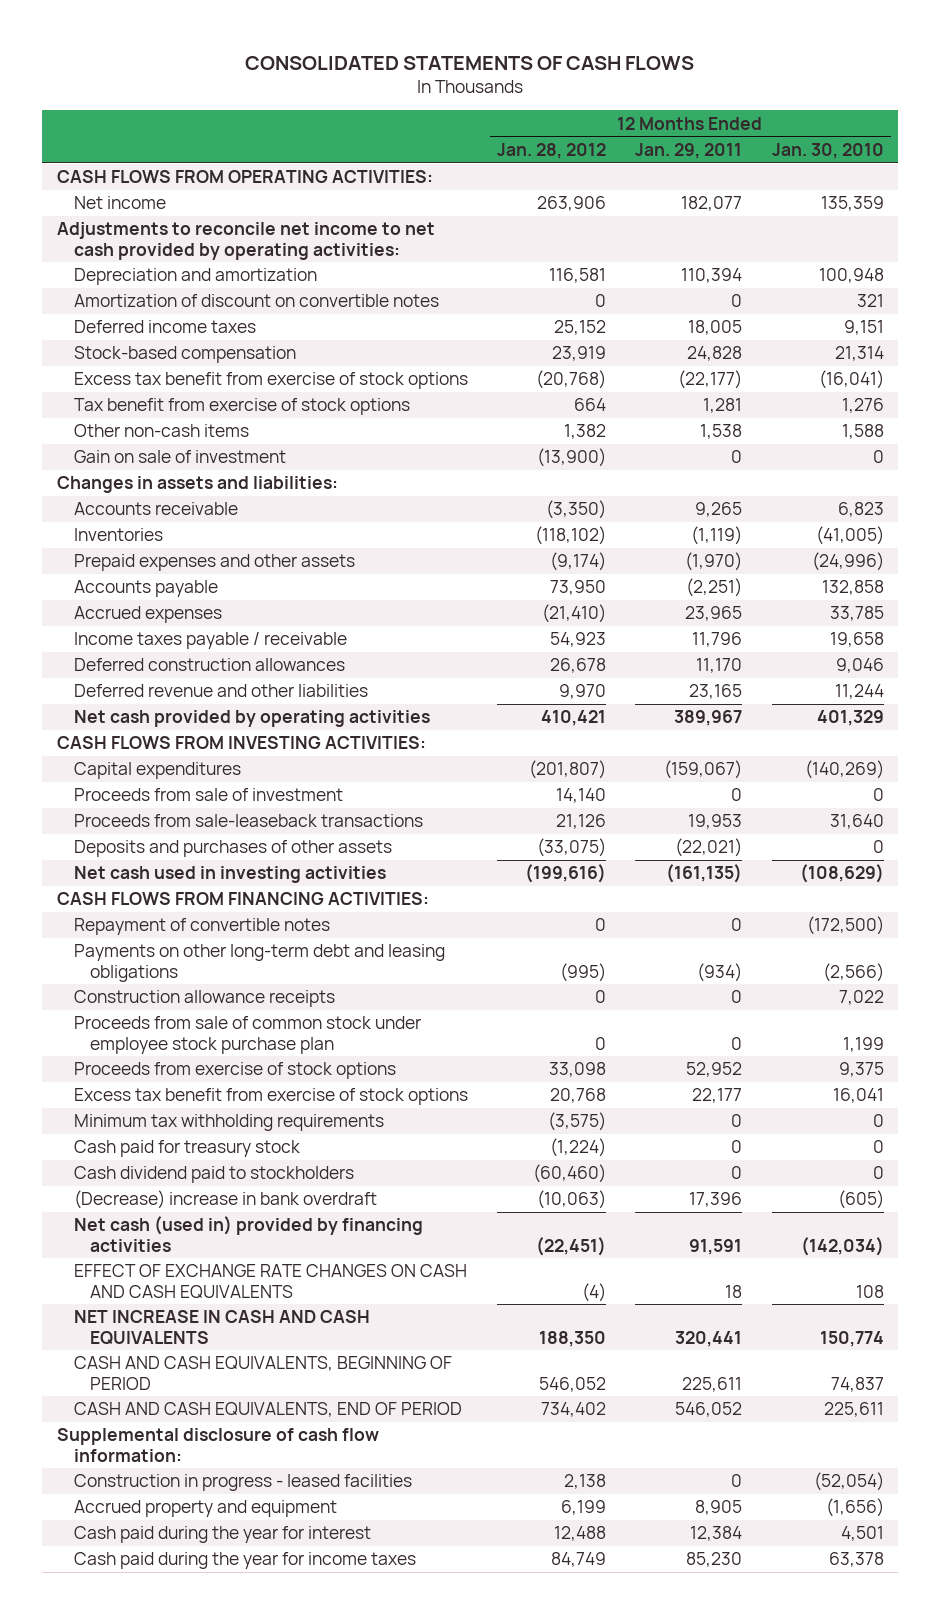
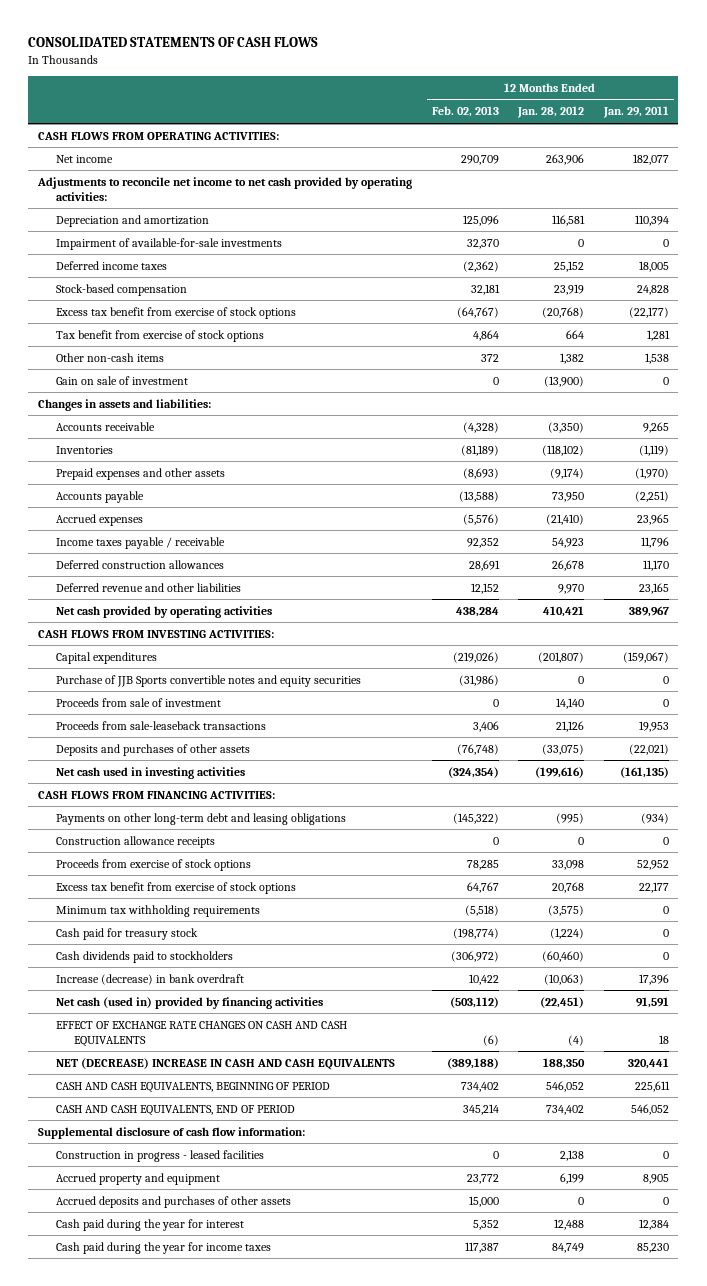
- | 12 Months Ended Jan. 28, 2012 | 12 Months Ended Jan. 29, 2011 | 12 Months Ended Jan. 30, 2010
+ | 12 Months Ended Feb. 02, 2013 | 12 Months Ended Jan. 28, 2012 | 12 Months Ended Jan. 29, 2011
- Amortization of discount on convertible notes | 0 | 0 | 321
+ Impairment of available-for-sale investments | 32,370 | 0 | 0
+ Purchase of JJB Sports convertible notes and equity securities | (31,986) | 0 | 0
- Repayment of convertible notes | 0 | 0 | (172,500)
- Proceeds from sale of common stock under employee stock purchase plan | 0 | 0 | 1,199
- Cash dividend paid to stockholders | (60,460) | 0 | 0
- (Decrease) increase in bank overdraft | (10,063) | 17,396 | (605)
+ Cash dividends paid to stockholders | (306,972) | (60,460) | 0
+ Increase (decrease) in bank overdraft | 10,422 | (10,063) | 17,396
- NET INCREASE IN CASH AND CASH EQUIVALENTS | 188,350 | 320,441 | 150,774
+ NET (DECREASE) INCREASE IN CASH AND CASH EQUIVALENTS | (389,188) | 188,350 | 320,441
+ Accrued deposits and purchases of other assets | 15,000 | 0 | 0

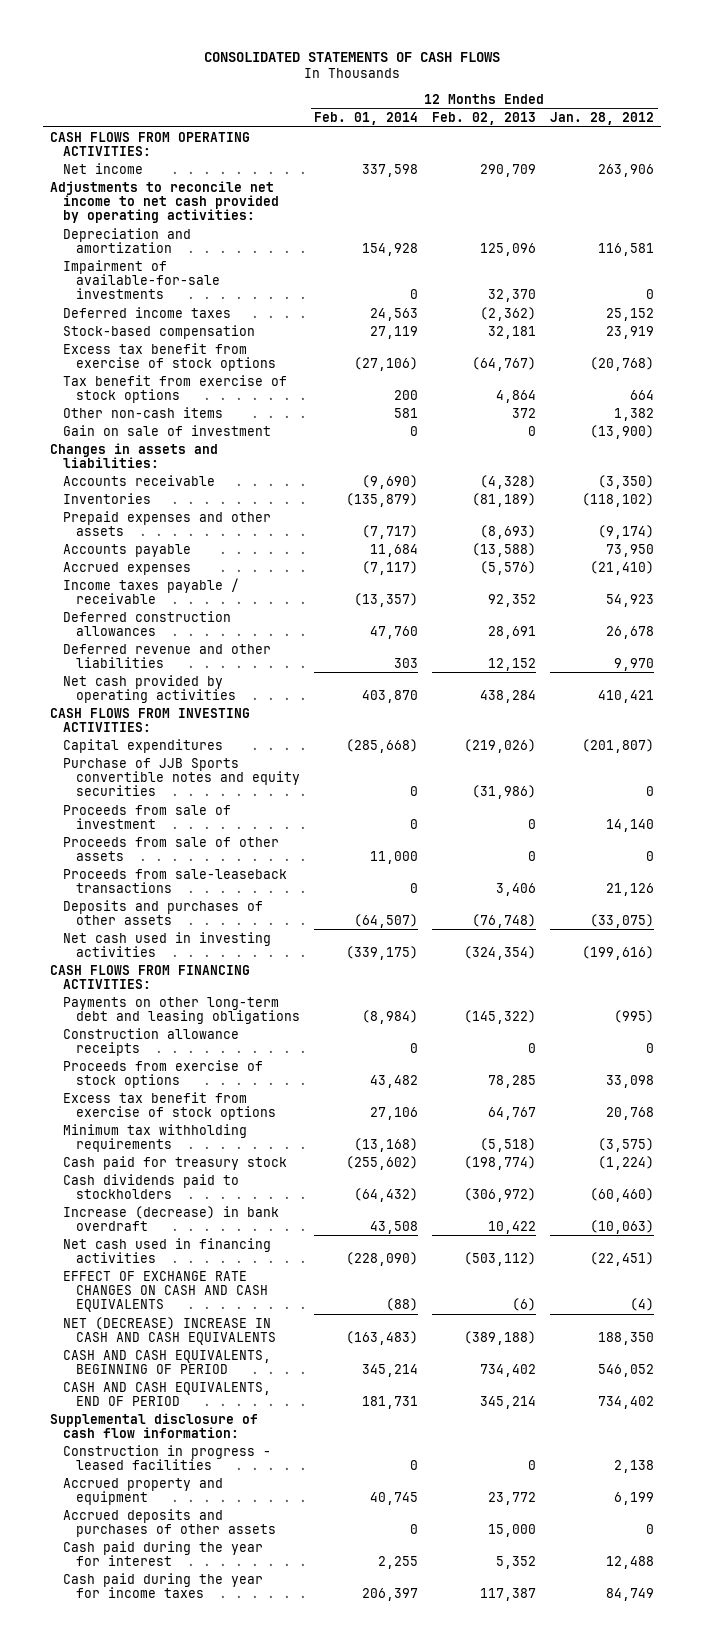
- | 12 Months Ended Feb. 02, 2013 | 12 Months Ended Jan. 28, 2012 | 12 Months Ended Jan. 29, 2011
+ | 12 Months Ended Feb. 01, 2014 | 12 Months Ended Feb. 02, 2013 | 12 Months Ended Jan. 28, 2012
+ Proceeds from sale of other assets | 11,000 | 0 | 0
- Net cash (used in) provided by financing activities | (503,112) | (22,451) | 91,591
+ Net cash used in financing activities | (228,090) | (503,112) | (22,451)

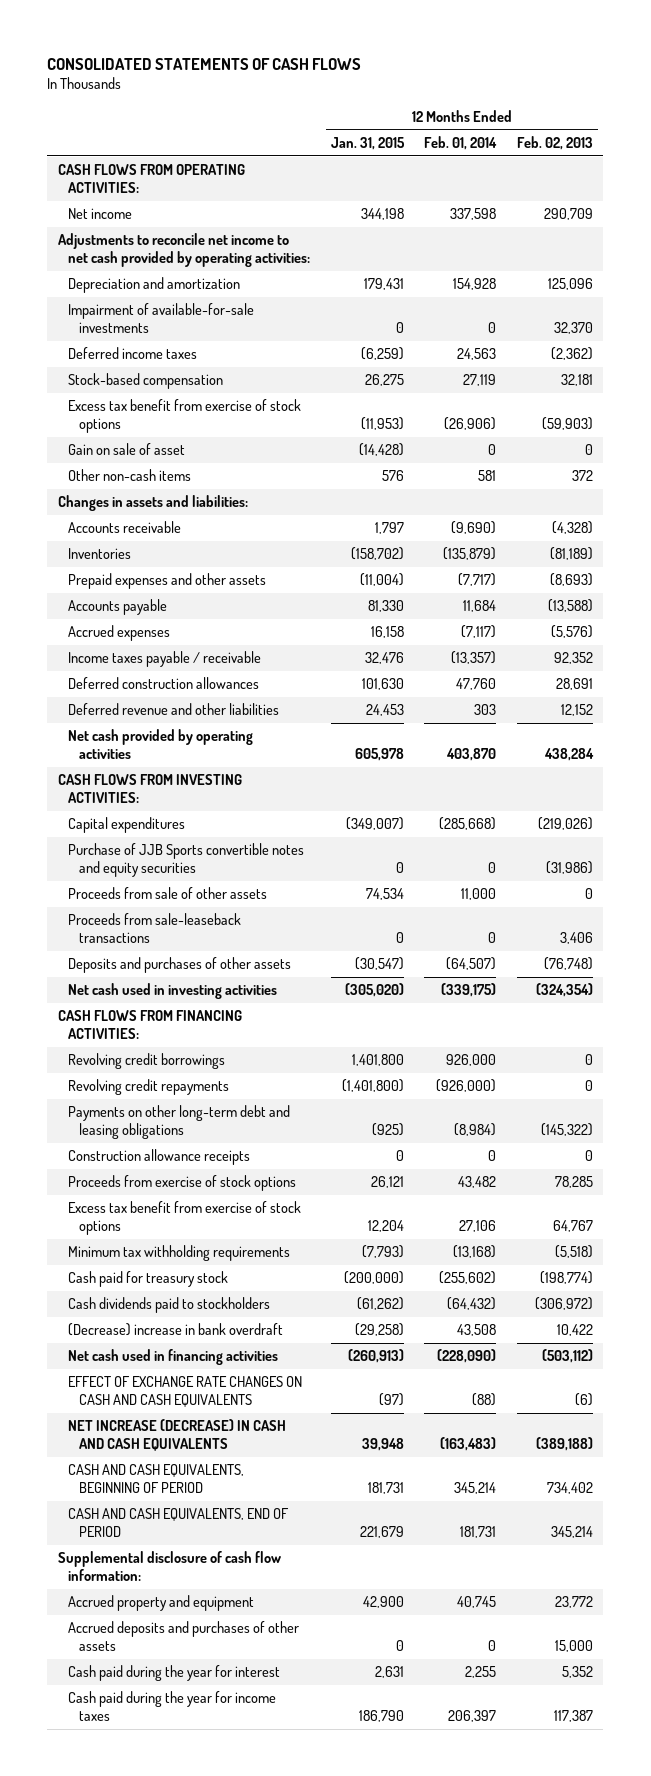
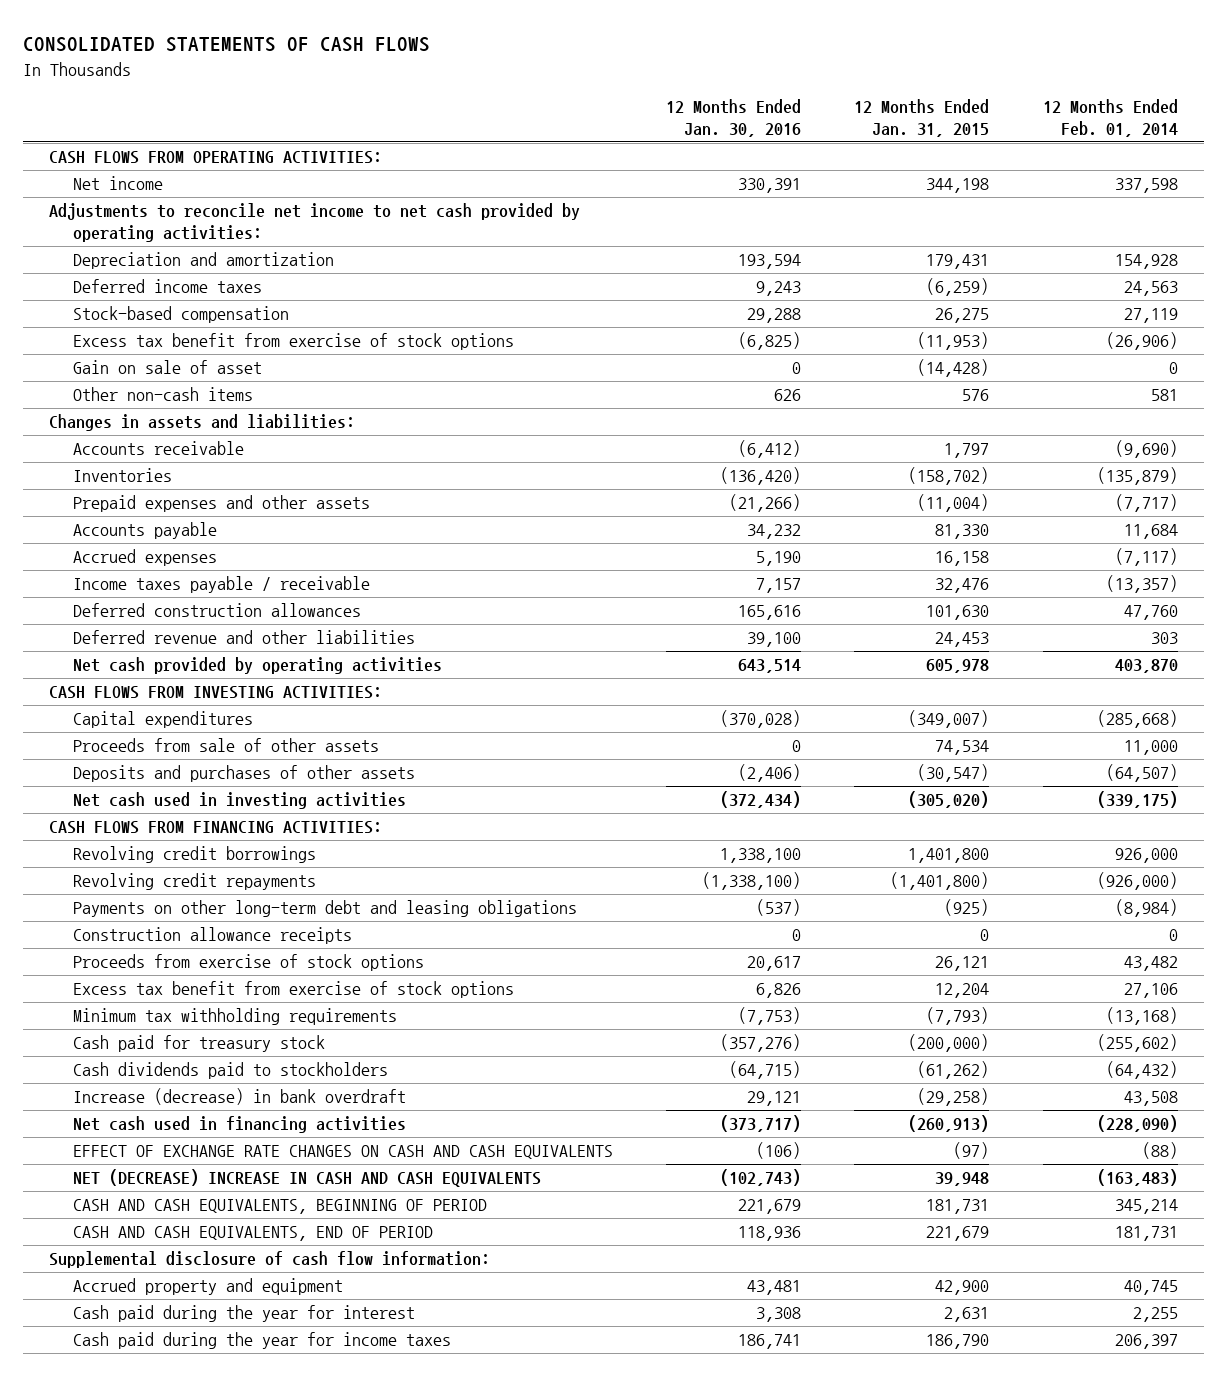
- | 12 Months Ended Jan. 31, 2015 | 12 Months Ended Feb. 01, 2014 | 12 Months Ended Feb. 02, 2013
+ | 12 Months Ended Jan. 30, 2016 | 12 Months Ended Jan. 31, 2015 | 12 Months Ended Feb. 01, 2014
- Impairment of available-for-sale investments | 0 | 0 | 32,370
- Purchase of JJB Sports convertible notes and equity securities | 0 | 0 | (31,986)
- Proceeds from sale-leaseback transactions | 0 | 0 | 3,406
- (Decrease) increase in bank overdraft | (29,258) | 43,508 | 10,422
+ Increase (decrease) in bank overdraft | 29,121 | (29,258) | 43,508
- NET INCREASE (DECREASE) IN CASH AND CASH EQUIVALENTS | 39,948 | (163,483) | (389,188)
+ NET (DECREASE) INCREASE IN CASH AND CASH EQUIVALENTS | (102,743) | 39,948 | (163,483)
- Accrued deposits and purchases of other assets | 0 | 0 | 15,000

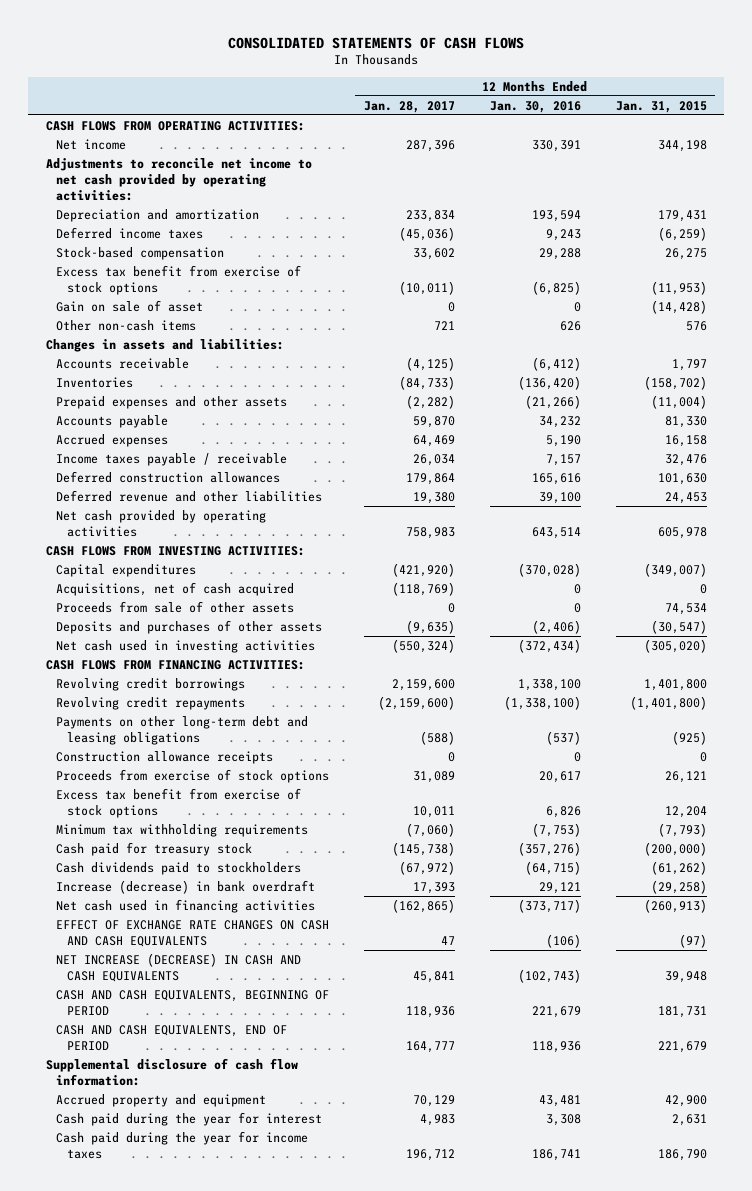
- | 12 Months Ended Jan. 30, 2016 | 12 Months Ended Jan. 31, 2015 | 12 Months Ended Feb. 01, 2014
+ | 12 Months Ended Jan. 28, 2017 | 12 Months Ended Jan. 30, 2016 | 12 Months Ended Jan. 31, 2015
+ Acquisitions, net of cash acquired | (118,769) | 0 | 0
- NET (DECREASE) INCREASE IN CASH AND CASH EQUIVALENTS | (102,743) | 39,948 | (163,483)
+ NET INCREASE (DECREASE) IN CASH AND CASH EQUIVALENTS | 45,841 | (102,743) | 39,948

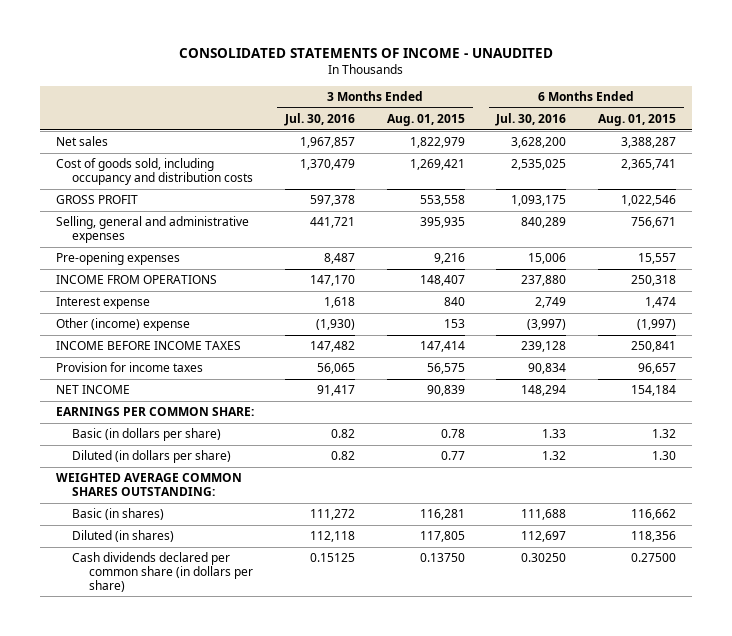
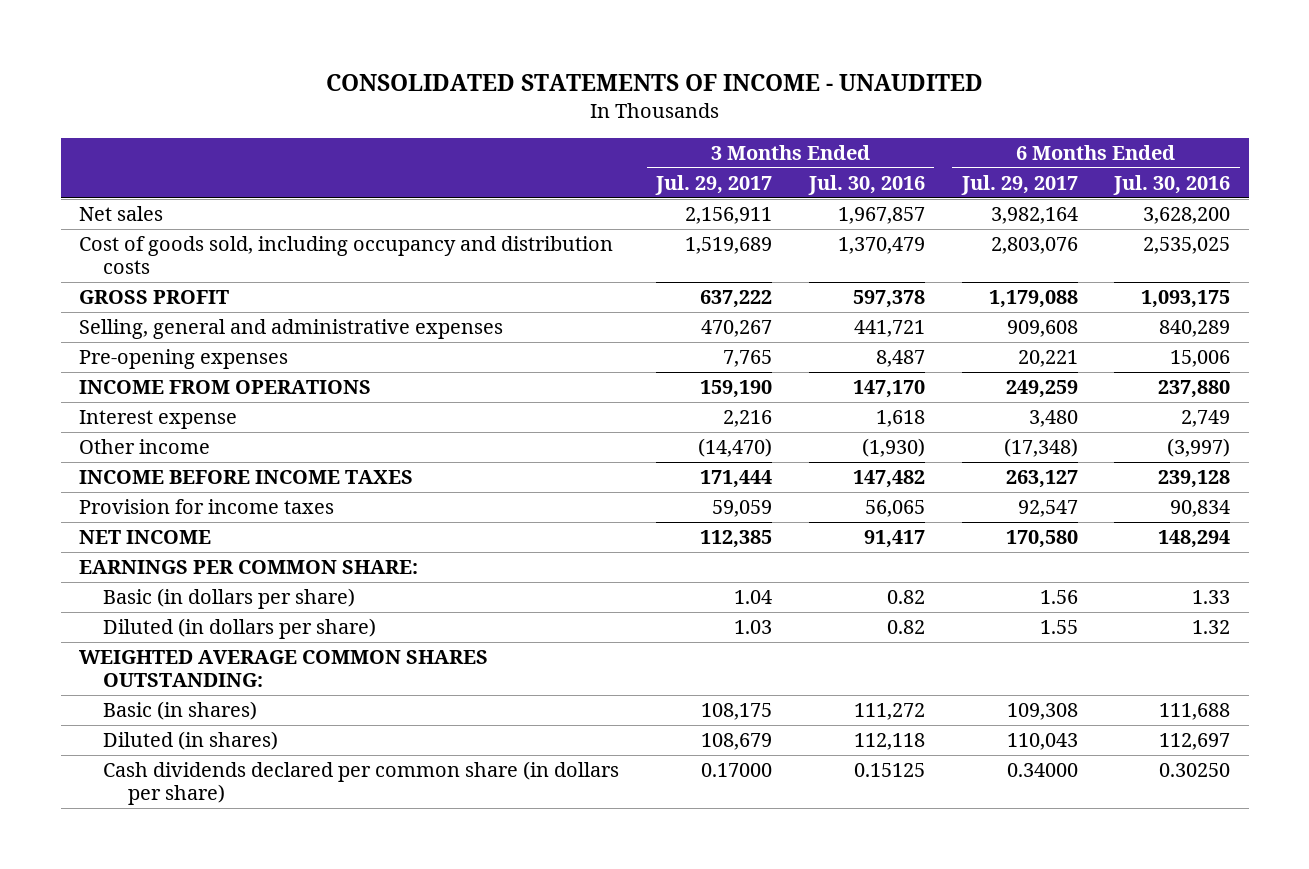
- | 3 Months Ended Jul. 30, 2016 | 3 Months Ended Aug. 01, 2015 | 6 Months Ended Jul. 30, 2016 | 6 Months Ended Aug. 01, 2015
+ | 3 Months Ended Jul. 29, 2017 | 3 Months Ended Jul. 30, 2016 | 6 Months Ended Jul. 29, 2017 | 6 Months Ended Jul. 30, 2016
- Other (income) expense | (1,930) | 153 | (3,997) | (1,997)
+ Other income | (14,470) | (1,930) | (17,348) | (3,997)

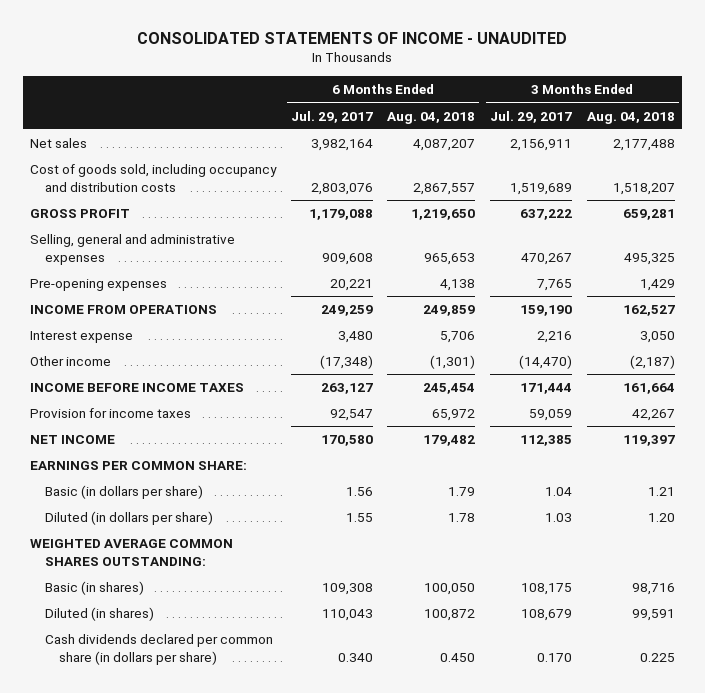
- | 3 Months Ended Jul. 29, 2017 | 3 Months Ended Jul. 30, 2016 | 6 Months Ended Jul. 29, 2017 | 6 Months Ended Jul. 30, 2016
+ | 6 Months Ended Jul. 29, 2017 | 6 Months Ended Aug. 04, 2018 | 3 Months Ended Jul. 29, 2017 | 3 Months Ended Aug. 04, 2018
- Cash dividends declared per common share (in dollars per share) | 0.17000 | 0.15125 | 0.34000 | 0.30250
+ Cash dividends declared per common share (in dollars per share) | 0.340 | 0.450 | 0.170 | 0.225

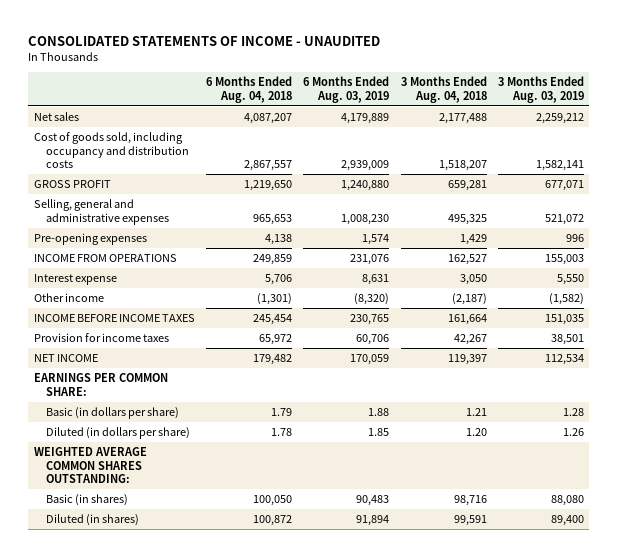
- | 6 Months Ended Jul. 29, 2017 | 6 Months Ended Aug. 04, 2018 | 3 Months Ended Jul. 29, 2017 | 3 Months Ended Aug. 04, 2018
+ | 6 Months Ended Aug. 04, 2018 | 6 Months Ended Aug. 03, 2019 | 3 Months Ended Aug. 04, 2018 | 3 Months Ended Aug. 03, 2019
- Cash dividends declared per common share (in dollars per share) | 0.340 | 0.450 | 0.170 | 0.225

